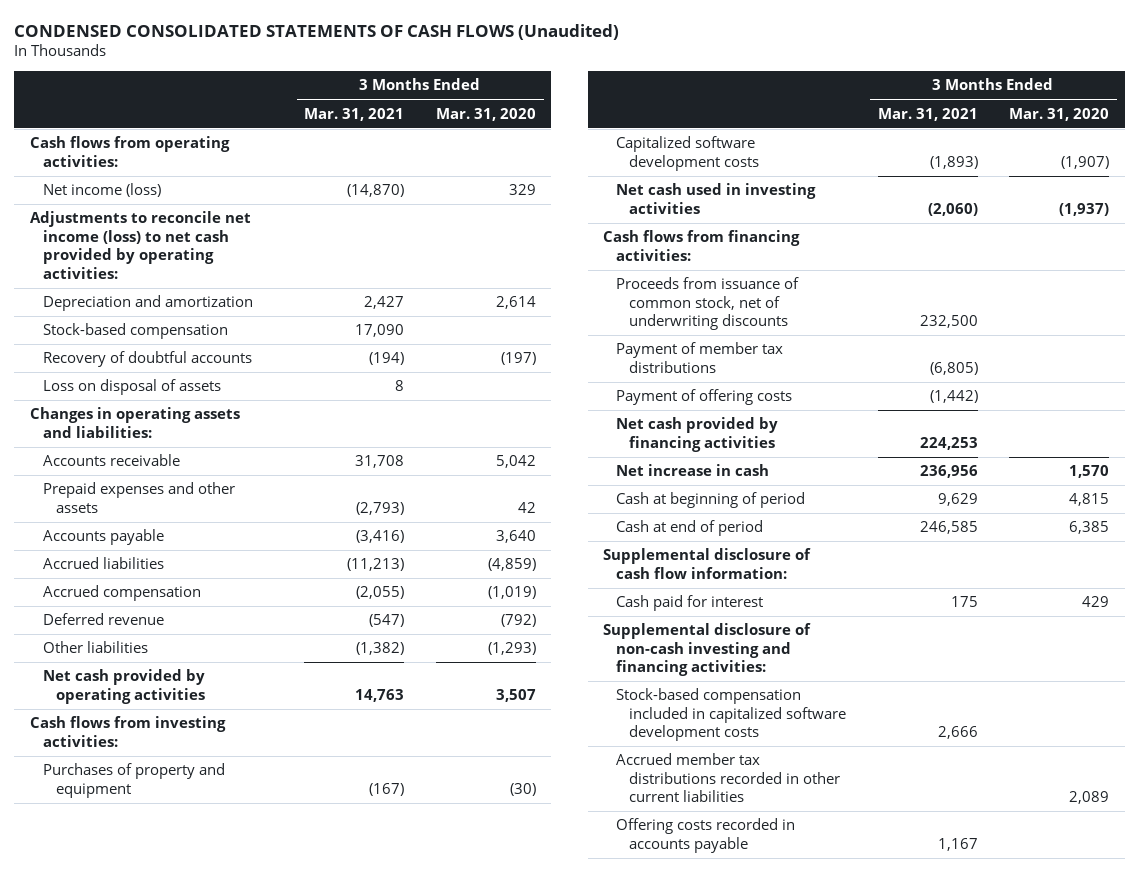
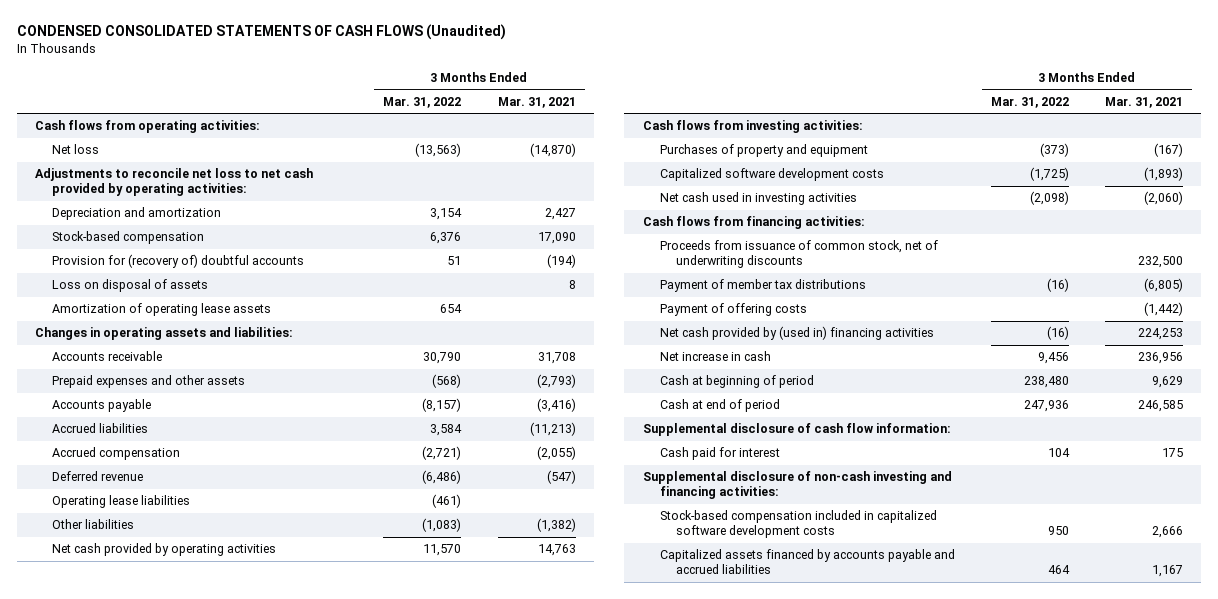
- | 3 Months Ended Mar. 31, 2021 | 3 Months Ended Mar. 31, 2020
+ | 3 Months Ended Mar. 31, 2022 | 3 Months Ended Mar. 31, 2021
- Net income (loss) | (14,870) | 329
- Adjustments to reconcile net income (loss) to net cash provided by operating activities:
+ Net loss | (13,563) | (14,870)
+ Adjustments to reconcile net loss to net cash provided by operating activities:
- Recovery of doubtful accounts | (194) | (197)
+ Provision for (recovery of) doubtful accounts | 51 | (194)
+ Amortization of operating lease assets | 654 |
+ Operating lease liabilities | (461) |
- Net cash provided by financing activities | 224,253 |
+ Net cash provided by (used in) financing activities | (16) | 224,253
- Accrued member tax distributions recorded in other current liabilities | | 2,089
- Offering costs recorded in accounts payable | 1,167 |
+ Capitalized assets financed by accounts payable and accrued liabilities | 464 | 1,167

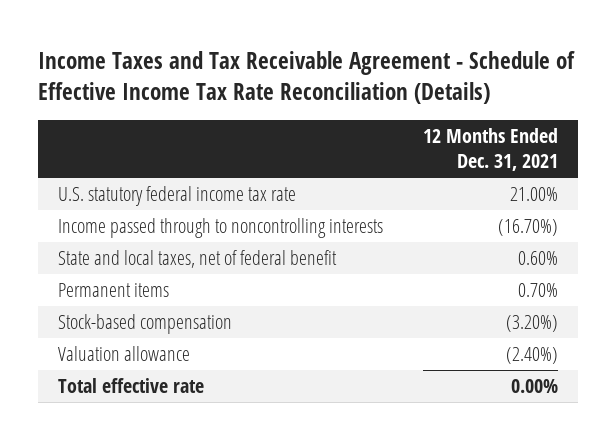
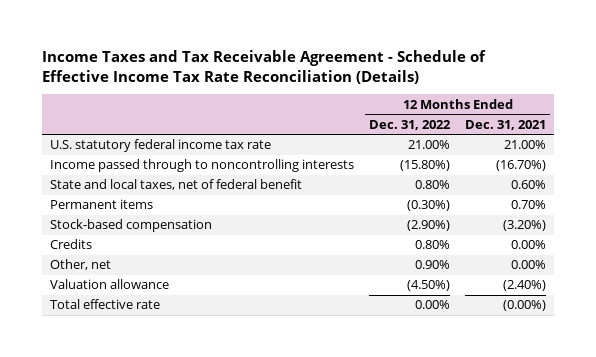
- | 12 Months Ended Dec. 31, 2021
+ | 12 Months Ended Dec. 31, 2022 | 12 Months Ended Dec. 31, 2021
+ Credits | 0.80% | 0.00%
+ Other, net | 0.90% | 0.00%
- Total effective rate | 0.00%
+ Total effective rate | 0.00% | (0.00%)

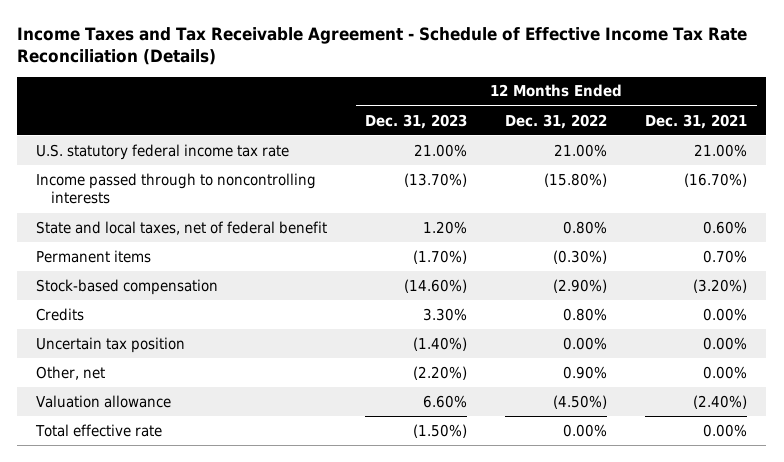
- | 12 Months Ended Dec. 31, 2022 | 12 Months Ended Dec. 31, 2021
+ | 12 Months Ended Dec. 31, 2023 | 12 Months Ended Dec. 31, 2022 | 12 Months Ended Dec. 31, 2021
+ Uncertain tax position | (1.40%) | 0.00% | 0.00%
- Total effective rate | 0.00% | (0.00%)
+ Total effective rate | (1.50%) | 0.00% | 0.00%

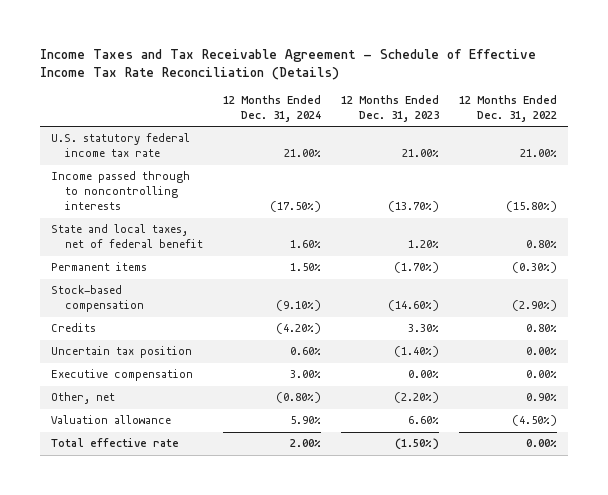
- | 12 Months Ended Dec. 31, 2023 | 12 Months Ended Dec. 31, 2022 | 12 Months Ended Dec. 31, 2021
+ | 12 Months Ended Dec. 31, 2024 | 12 Months Ended Dec. 31, 2023 | 12 Months Ended Dec. 31, 2022
+ Executive compensation | 3.00% | 0.00% | 0.00%

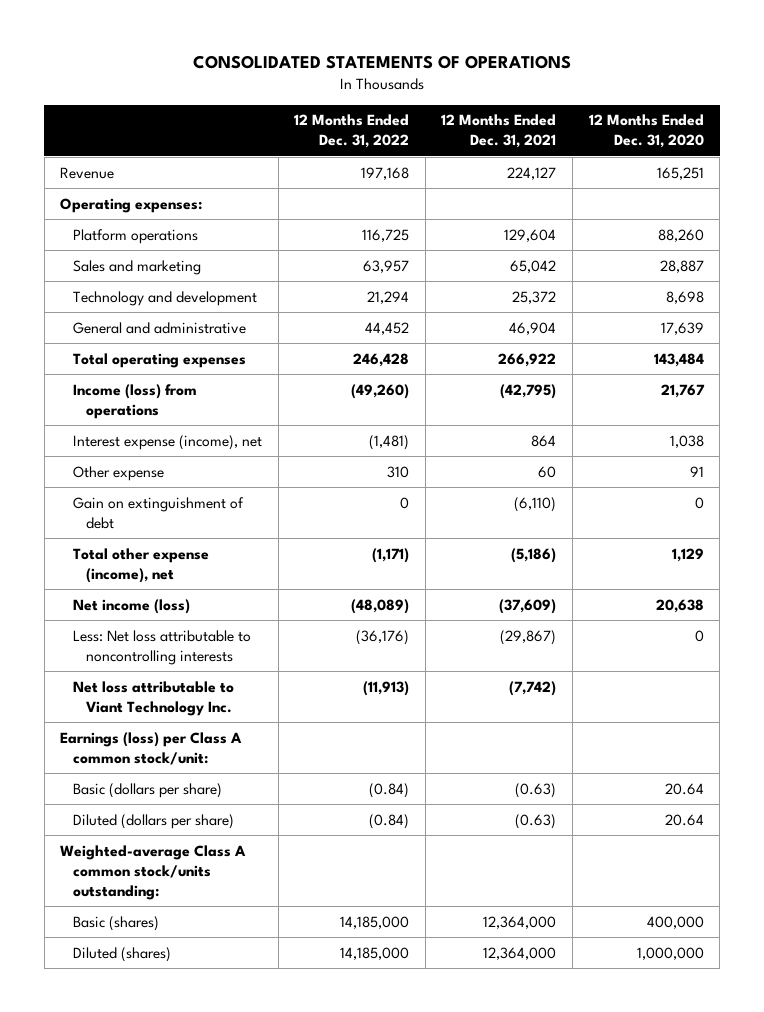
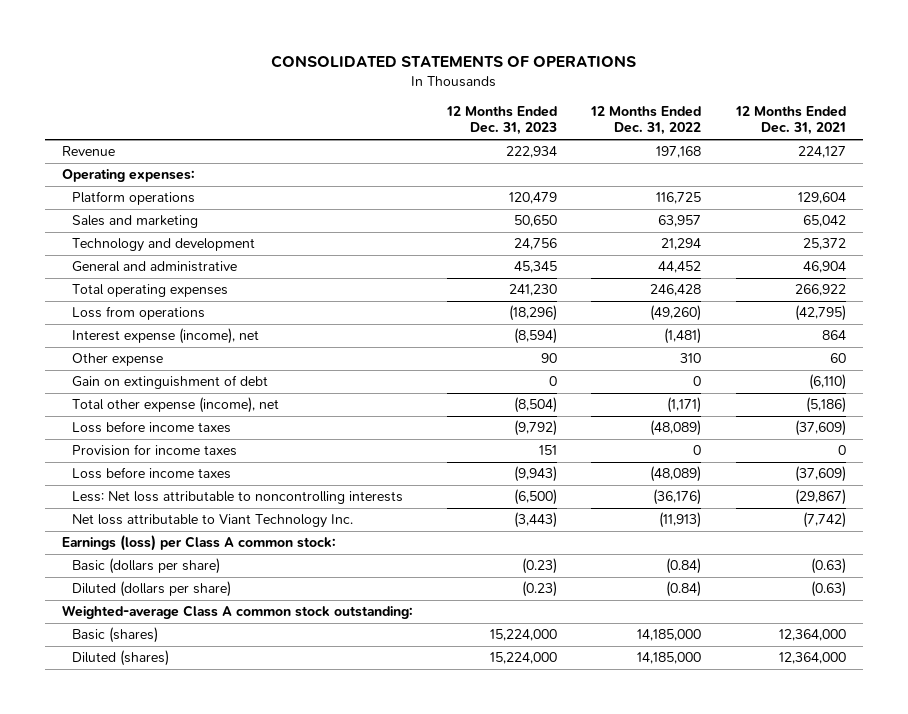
- | 12 Months Ended Dec. 31, 2022 | 12 Months Ended Dec. 31, 2021 | 12 Months Ended Dec. 31, 2020
+ | 12 Months Ended Dec. 31, 2023 | 12 Months Ended Dec. 31, 2022 | 12 Months Ended Dec. 31, 2021
- Income (loss) from operations | (49,260) | (42,795) | 21,767
+ Loss from operations | (18,296) | (49,260) | (42,795)
- Net income (loss) | (48,089) | (37,609) | 20,638
+ Loss before income taxes | (9,792) | (48,089) | (37,609)
+ Provision for income taxes | 151 | 0 | 0
+ Loss before income taxes | (9,943) | (48,089) | (37,609)
- Earnings (loss) per Class A common stock/unit:
+ Earnings (loss) per Class A common stock:
- Weighted-average Class A common stock/units outstanding:
+ Weighted-average Class A common stock outstanding:

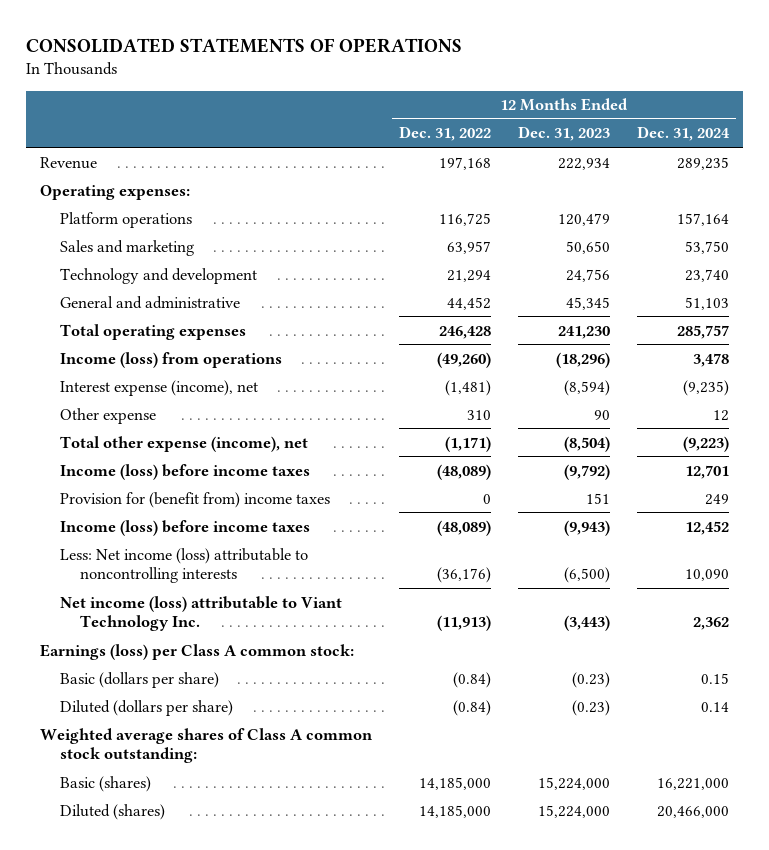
- | 12 Months Ended Dec. 31, 2023 | 12 Months Ended Dec. 31, 2022 | 12 Months Ended Dec. 31, 2021
+ | 12 Months Ended Dec. 31, 2022 | 12 Months Ended Dec. 31, 2023 | 12 Months Ended Dec. 31, 2024
- Loss from operations | (18,296) | (49,260) | (42,795)
+ Income (loss) from operations | (49,260) | (18,296) | 3,478
- Gain on extinguishment of debt | 0 | 0 | (6,110)
- Loss before income taxes | (9,792) | (48,089) | (37,609)
- Provision for income taxes | 151 | 0 | 0
- Loss before income taxes | (9,943) | (48,089) | (37,609)
- Less: Net loss attributable to noncontrolling interests | (6,500) | (36,176) | (29,867)
- Net loss attributable to Viant Technology Inc. | (3,443) | (11,913) | (7,742)
+ Income (loss) before income taxes | (48,089) | (9,792) | 12,701
+ Provision for (benefit from) income taxes | 0 | 151 | 249
+ Income (loss) before income taxes | (48,089) | (9,943) | 12,452
+ Less: Net income (loss) attributable to noncontrolling interests | (36,176) | (6,500) | 10,090
+ Net income (loss) attributable to Viant Technology Inc. | (11,913) | (3,443) | 2,362
- Weighted-average Class A common stock outstanding:
+ Weighted average shares of Class A common stock outstanding:

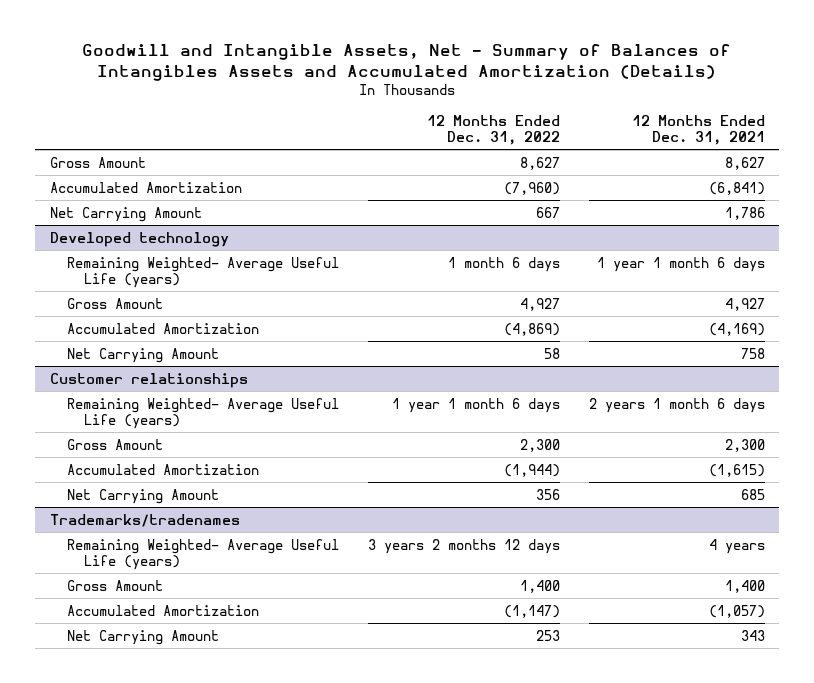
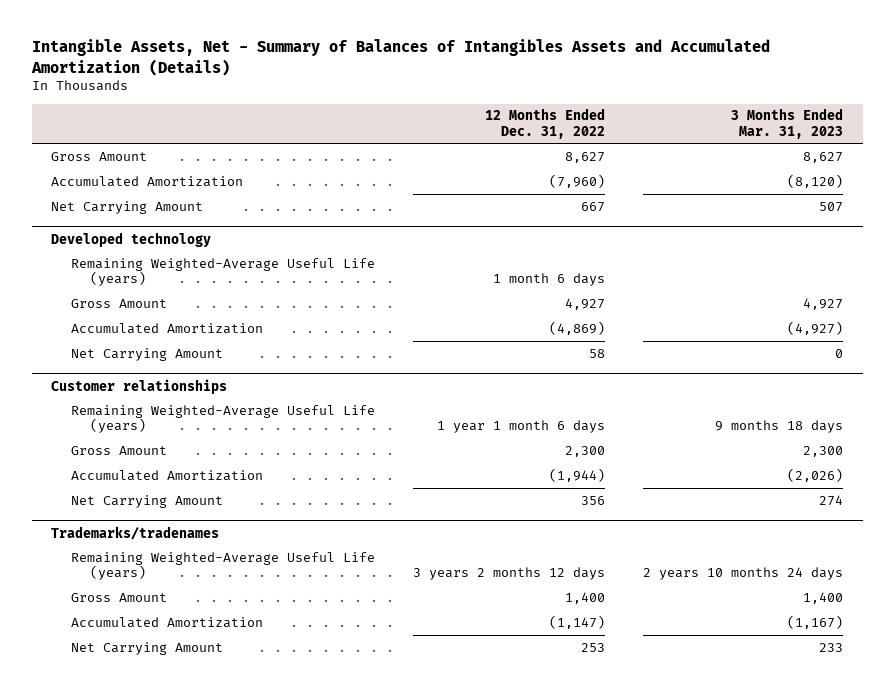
- Goodwill and Intangible Assets, Net - Summary of Balances of Intangibles Assets and Accumulated Amortization (Details)
+ Intangible Assets, Net - Summary of Balances of Intangibles Assets and Accumulated Amortization (Details)
- | 12 Months Ended Dec. 31, 2022 | 12 Months Ended Dec. 31, 2021
+ | 12 Months Ended Dec. 31, 2022 | 3 Months Ended Mar. 31, 2023
@ Developed technology
- Remaining Weighted- Average Useful Life (years) | 1 month 6 days | 1 year 1 month 6 days
+ Remaining Weighted-Average Useful Life (years) | 1 month 6 days |
@ Customer relationships
- Remaining Weighted- Average Useful Life (years) | 1 year 1 month 6 days | 2 years 1 month 6 days
+ Remaining Weighted-Average Useful Life (years) | 1 year 1 month 6 days | 9 months 18 days
@ Trademarks/tradenames
- Remaining Weighted- Average Useful Life (years) | 3 years 2 months 12 days | 4 years
+ Remaining Weighted-Average Useful Life (years) | 3 years 2 months 12 days | 2 years 10 months 24 days

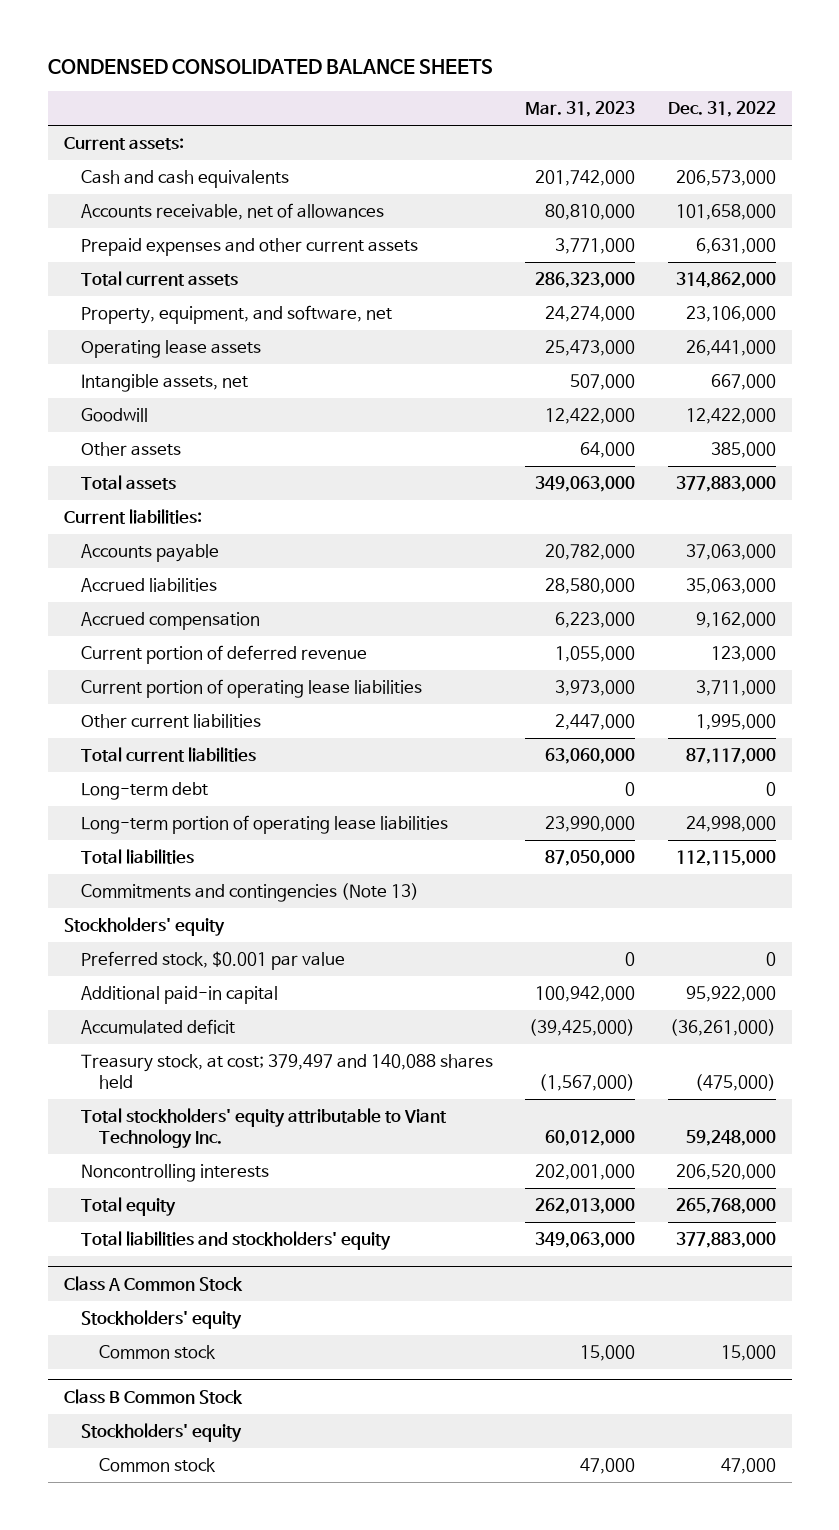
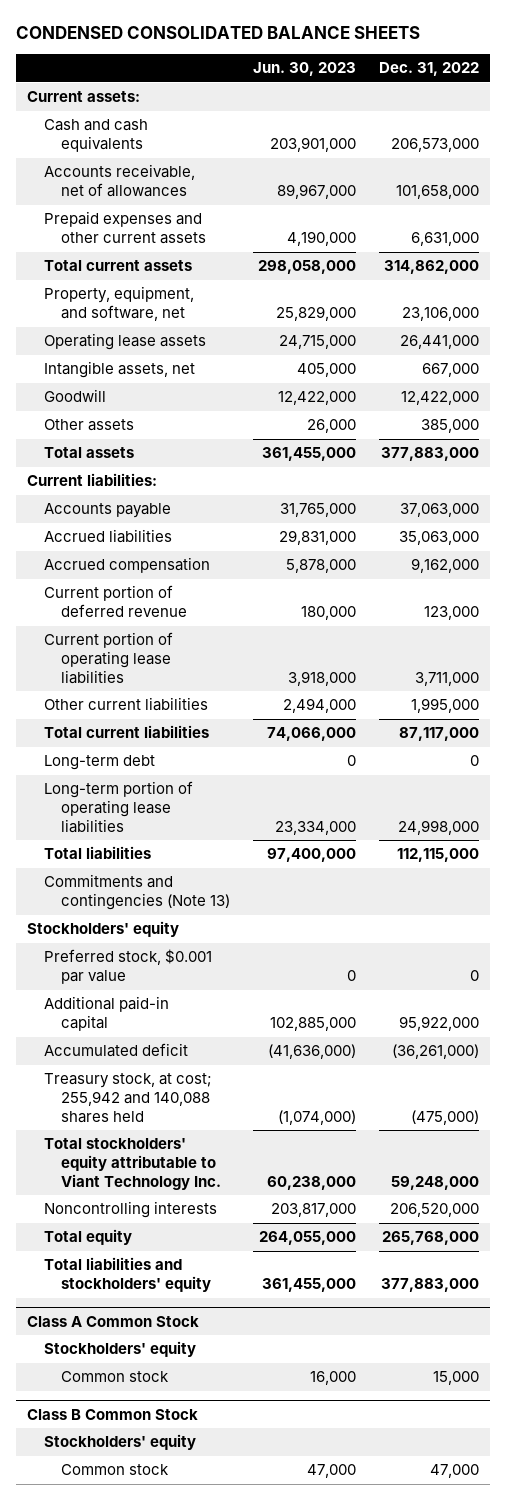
- | Mar. 31, 2023 | Dec. 31, 2022
+ | Jun. 30, 2023 | Dec. 31, 2022
- Treasury stock, at cost; 379,497 and 140,088 shares held | (1,567,000) | (475,000)
+ Treasury stock, at cost; 255,942 and 140,088 shares held | (1,074,000) | (475,000)

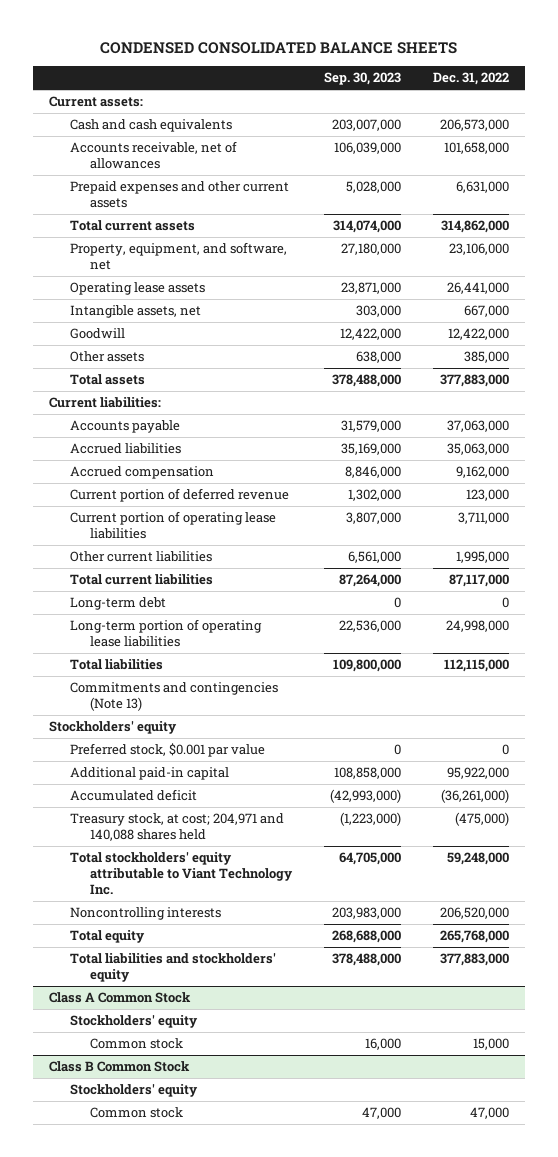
- | Jun. 30, 2023 | Dec. 31, 2022
+ | Sep. 30, 2023 | Dec. 31, 2022
- Treasury stock, at cost; 255,942 and 140,088 shares held | (1,074,000) | (475,000)
+ Treasury stock, at cost; 204,971 and 140,088 shares held | (1,223,000) | (475,000)

